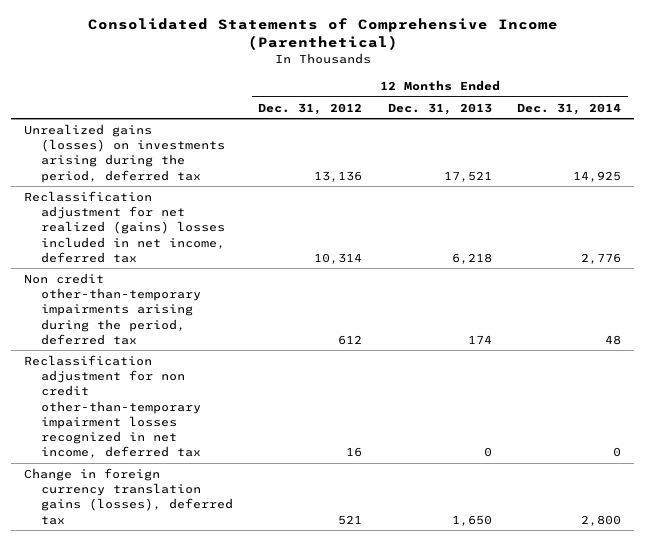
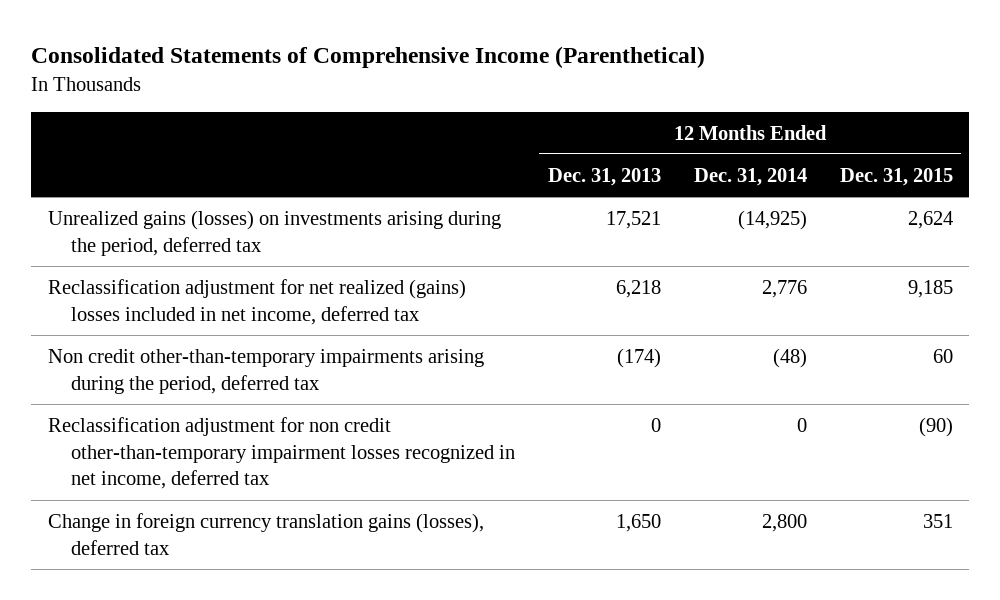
- | 12 Months Ended Dec. 31, 2012 | 12 Months Ended Dec. 31, 2013 | 12 Months Ended Dec. 31, 2014
+ | 12 Months Ended Dec. 31, 2013 | 12 Months Ended Dec. 31, 2014 | 12 Months Ended Dec. 31, 2015
- Unrealized gains (losses) on investments arising during the period, deferred tax | 13,136 | 17,521 | 14,925
+ Unrealized gains (losses) on investments arising during the period, deferred tax | 17,521 | (14,925) | 2,624
- Non credit other-than-temporary impairments arising during the period, deferred tax | 612 | 174 | 48
+ Non credit other-than-temporary impairments arising during the period, deferred tax | (174) | (48) | 60

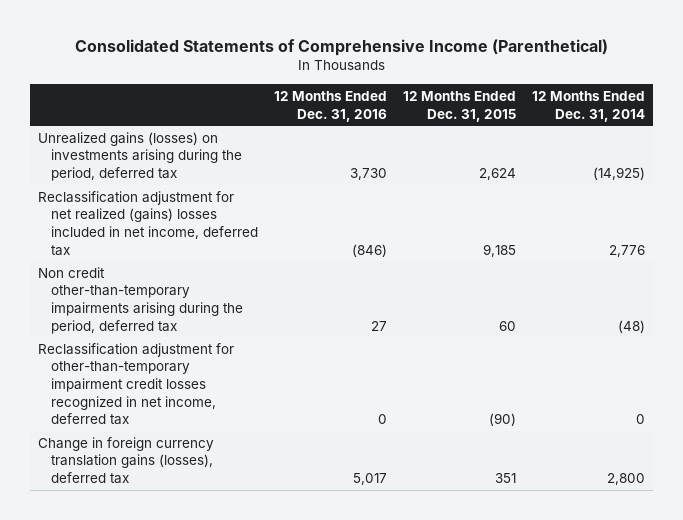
- | 12 Months Ended Dec. 31, 2013 | 12 Months Ended Dec. 31, 2014 | 12 Months Ended Dec. 31, 2015
+ | 12 Months Ended Dec. 31, 2016 | 12 Months Ended Dec. 31, 2015 | 12 Months Ended Dec. 31, 2014
- Reclassification adjustment for non credit other-than-temporary impairment losses recognized in net income, deferred tax | 0 | 0 | (90)
+ Reclassification adjustment for other-than-temporary impairment credit losses recognized in net income, deferred tax | 0 | (90) | 0

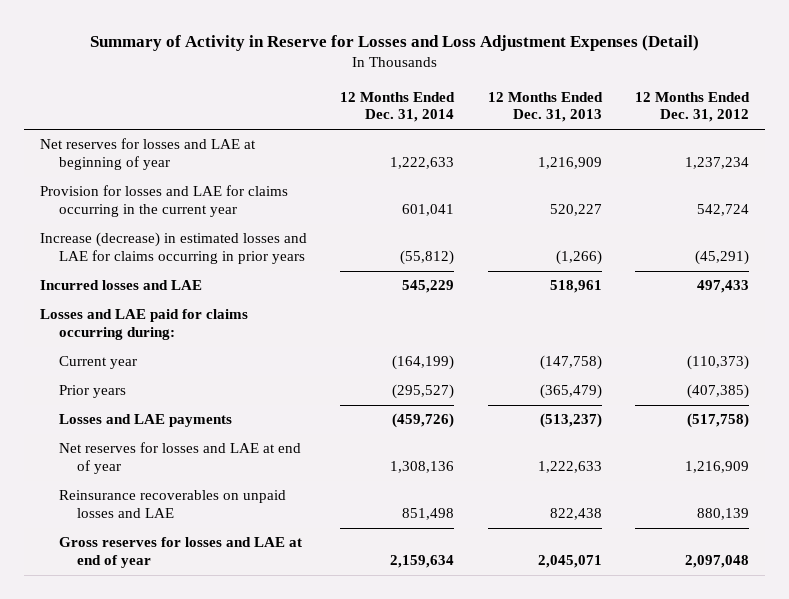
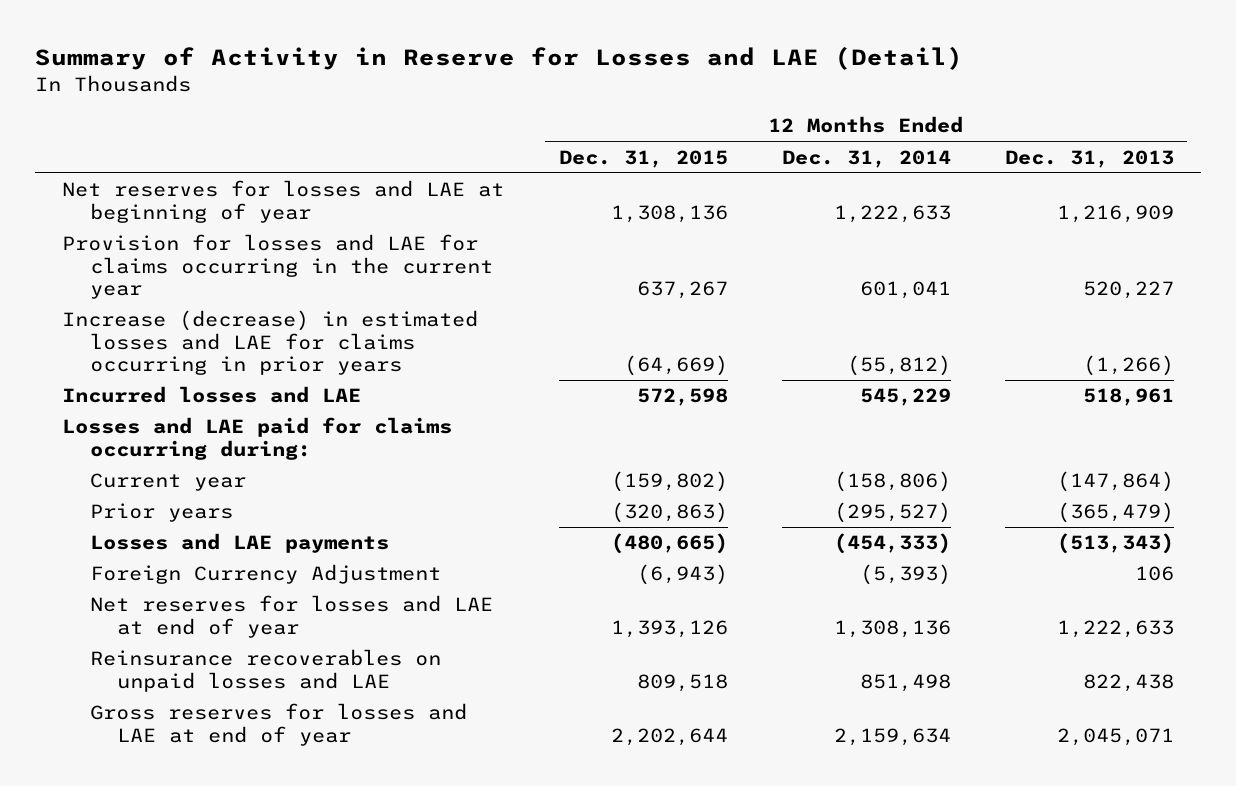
- Summary of Activity in Reserve for Losses and Loss Adjustment Expenses (Detail)
+ Summary of Activity in Reserve for Losses and LAE (Detail)
- | 12 Months Ended Dec. 31, 2014 | 12 Months Ended Dec. 31, 2013 | 12 Months Ended Dec. 31, 2012
+ | 12 Months Ended Dec. 31, 2015 | 12 Months Ended Dec. 31, 2014 | 12 Months Ended Dec. 31, 2013
- Current year | (164,199) | (147,758) | (110,373)
+ Current year | (159,802) | (158,806) | (147,864)
- Losses and LAE payments | (459,726) | (513,237) | (517,758)
+ Losses and LAE payments | (480,665) | (454,333) | (513,343)
+ Foreign Currency Adjustment | (6,943) | (5,393) | 106

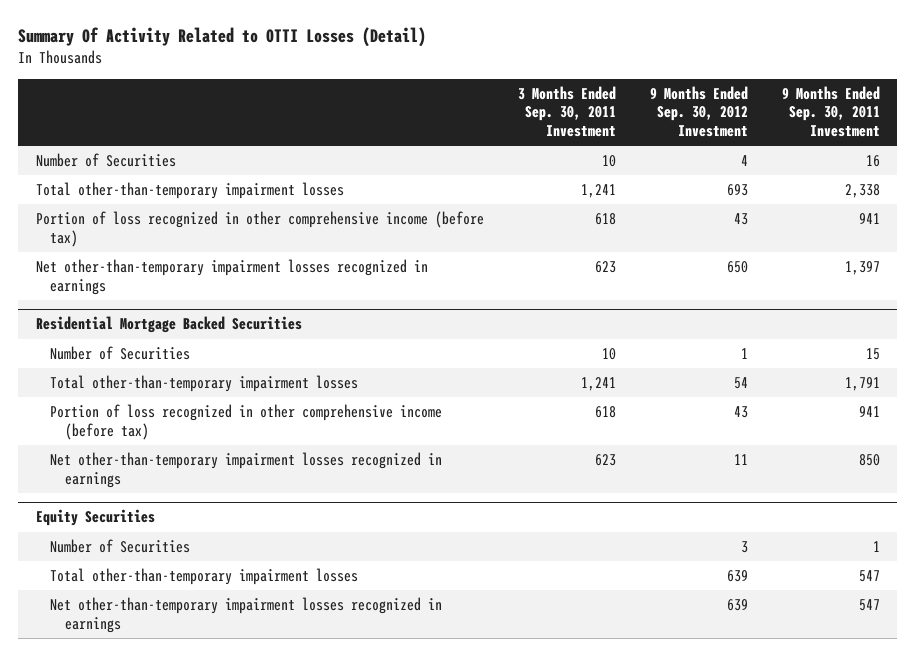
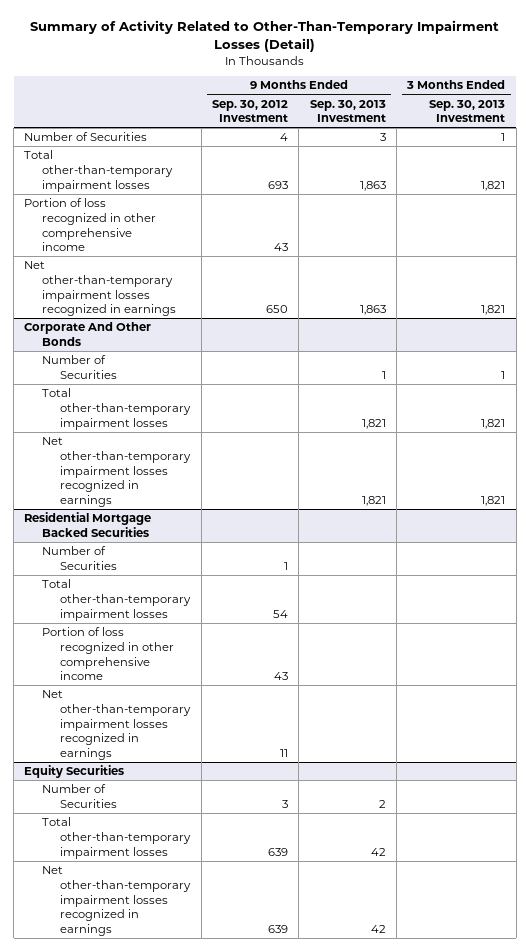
- Summary Of Activity Related to OTTI Losses (Detail)
+ Summary of Activity Related to Other-Than-Temporary Impairment Losses (Detail)
- | 3 Months Ended Sep. 30, 2011 Investment | 9 Months Ended Sep. 30, 2012 Investment | 9 Months Ended Sep. 30, 2011 Investment
+ | 9 Months Ended Sep. 30, 2012 Investment | 9 Months Ended Sep. 30, 2013 Investment | 3 Months Ended Sep. 30, 2013 Investment
- Portion of loss recognized in other comprehensive income (before tax) | 618 | 43 | 941
+ Portion of loss recognized in other comprehensive income | 43 | |
+ Corporate And Other Bonds
+ Number of Securities | | 1 | 1
+ Total other-than-temporary impairment losses | | 1,821 | 1,821
+ Net other-than-temporary impairment losses recognized in earnings | | 1,821 | 1,821
@ Residential Mortgage Backed Securities
- Portion of loss recognized in other comprehensive income (before tax) | 618 | 43 | 941
+ Portion of loss recognized in other comprehensive income | 43 | |

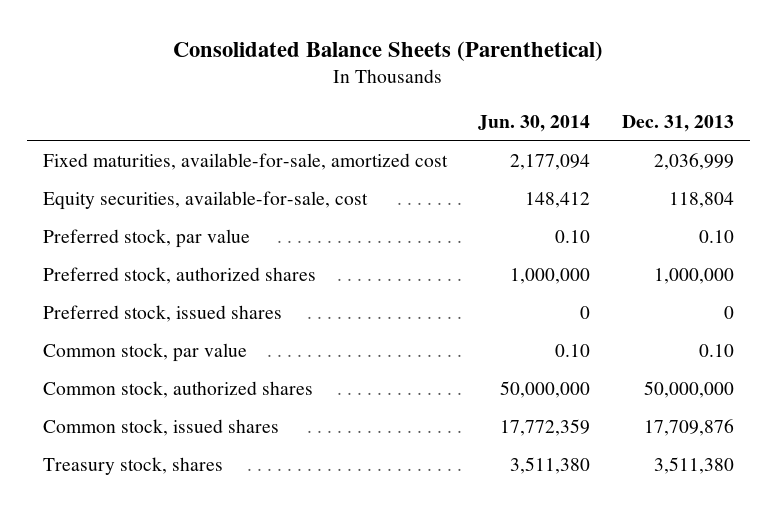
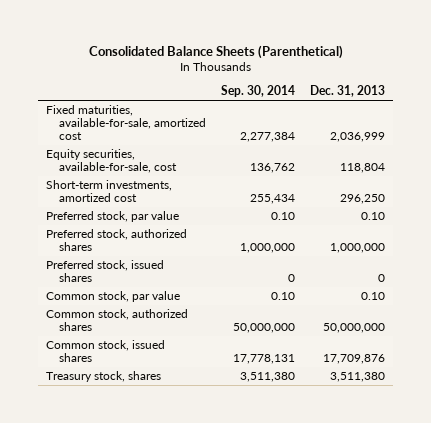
- | Jun. 30, 2014 | Dec. 31, 2013
+ | Sep. 30, 2014 | Dec. 31, 2013
+ Short-term investments, amortized cost | 255,434 | 296,250

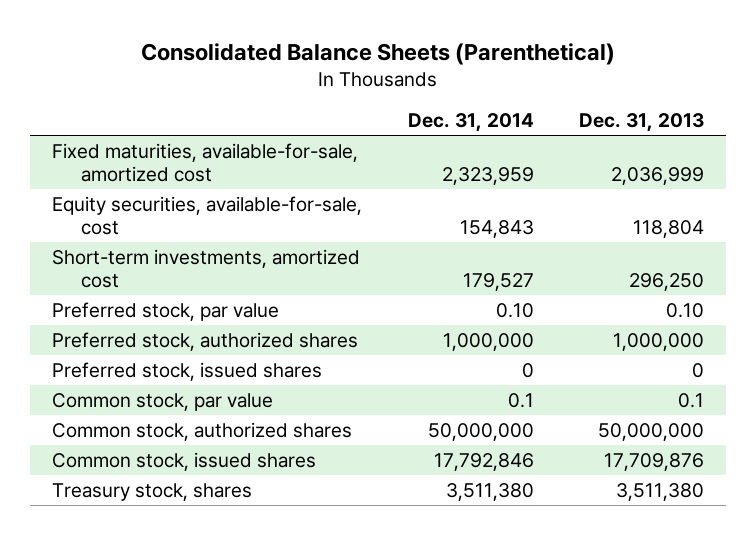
- | Sep. 30, 2014 | Dec. 31, 2013
+ | Dec. 31, 2014 | Dec. 31, 2013
- Common stock, par value | 0.10 | 0.10
+ Common stock, par value | 0.1 | 0.1

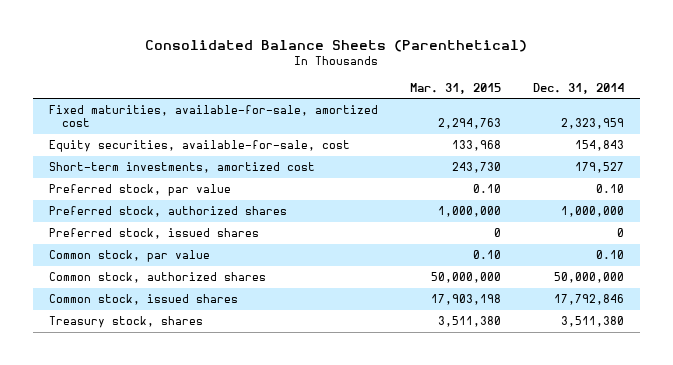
- | Dec. 31, 2014 | Dec. 31, 2013
+ | Mar. 31, 2015 | Dec. 31, 2014
- Common stock, par value | 0.1 | 0.1
+ Common stock, par value | 0.10 | 0.10

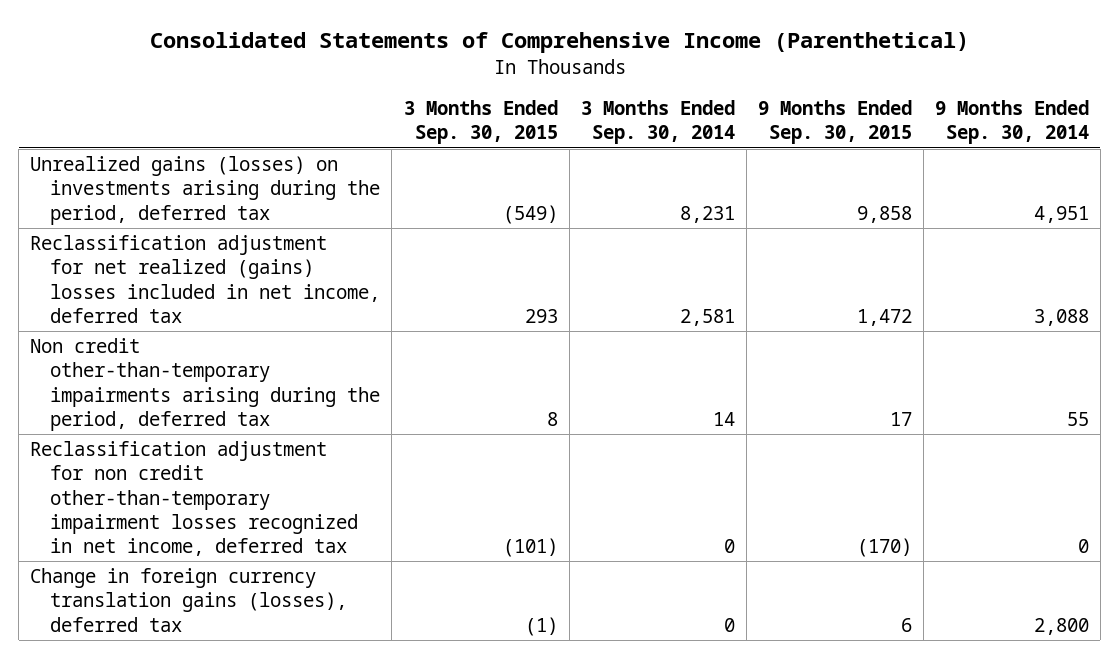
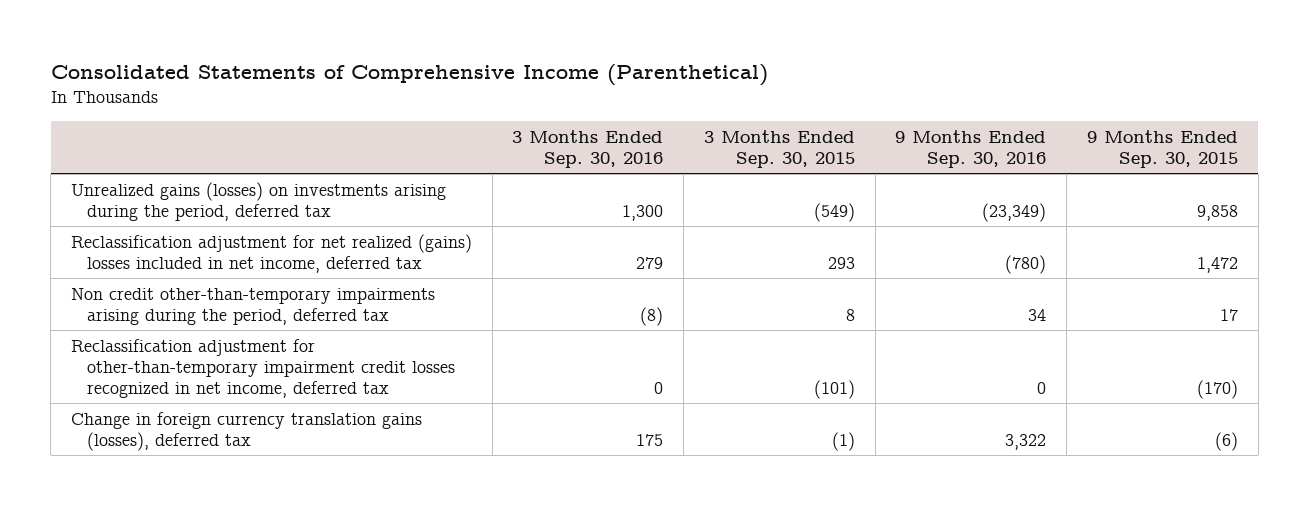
- | 3 Months Ended Sep. 30, 2015 | 3 Months Ended Sep. 30, 2014 | 9 Months Ended Sep. 30, 2015 | 9 Months Ended Sep. 30, 2014
+ | 3 Months Ended Sep. 30, 2016 | 3 Months Ended Sep. 30, 2015 | 9 Months Ended Sep. 30, 2016 | 9 Months Ended Sep. 30, 2015
- Reclassification adjustment for non credit other-than-temporary impairment losses recognized in net income, deferred tax | (101) | 0 | (170) | 0
- Change in foreign currency translation gains (losses), deferred tax | (1) | 0 | 6 | 2,800
+ Reclassification adjustment for other-than-temporary impairment credit losses recognized in net income, deferred tax | 0 | (101) | 0 | (170)
+ Change in foreign currency translation gains (losses), deferred tax | 175 | (1) | 3,322 | (6)

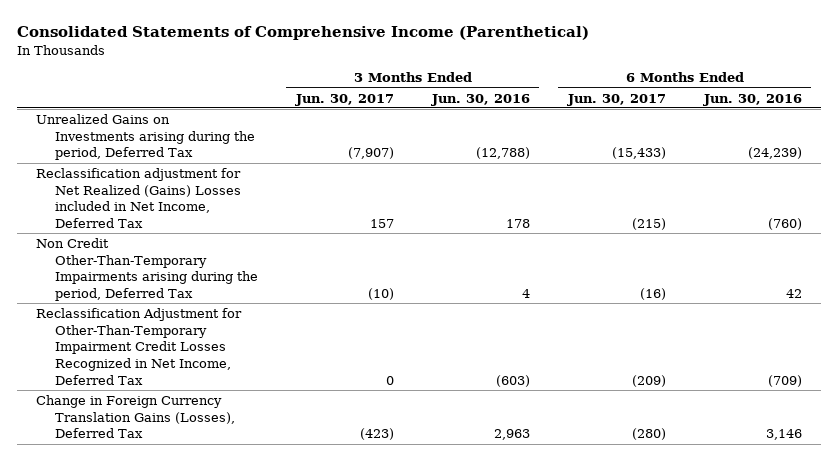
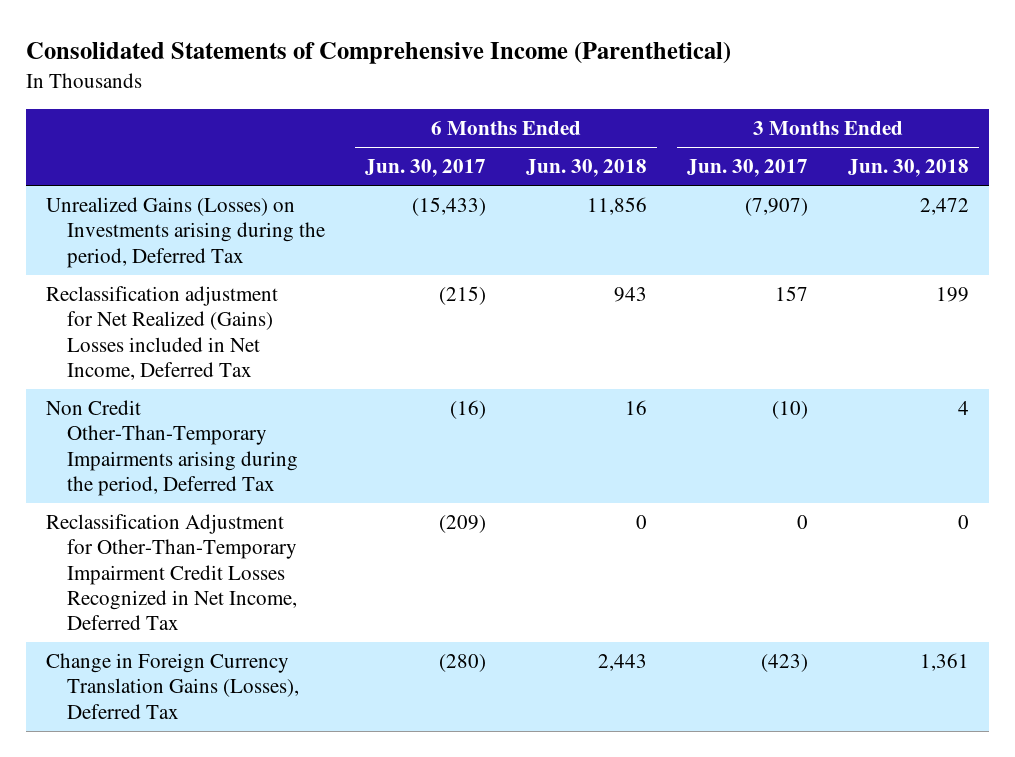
- | 3 Months Ended Jun. 30, 2017 | 3 Months Ended Jun. 30, 2016 | 6 Months Ended Jun. 30, 2017 | 6 Months Ended Jun. 30, 2016
+ | 6 Months Ended Jun. 30, 2017 | 6 Months Ended Jun. 30, 2018 | 3 Months Ended Jun. 30, 2017 | 3 Months Ended Jun. 30, 2018
- Unrealized Gains on Investments arising during the period, Deferred Tax | (7,907) | (12,788) | (15,433) | (24,239)
+ Unrealized Gains (Losses) on Investments arising during the period, Deferred Tax | (15,433) | 11,856 | (7,907) | 2,472

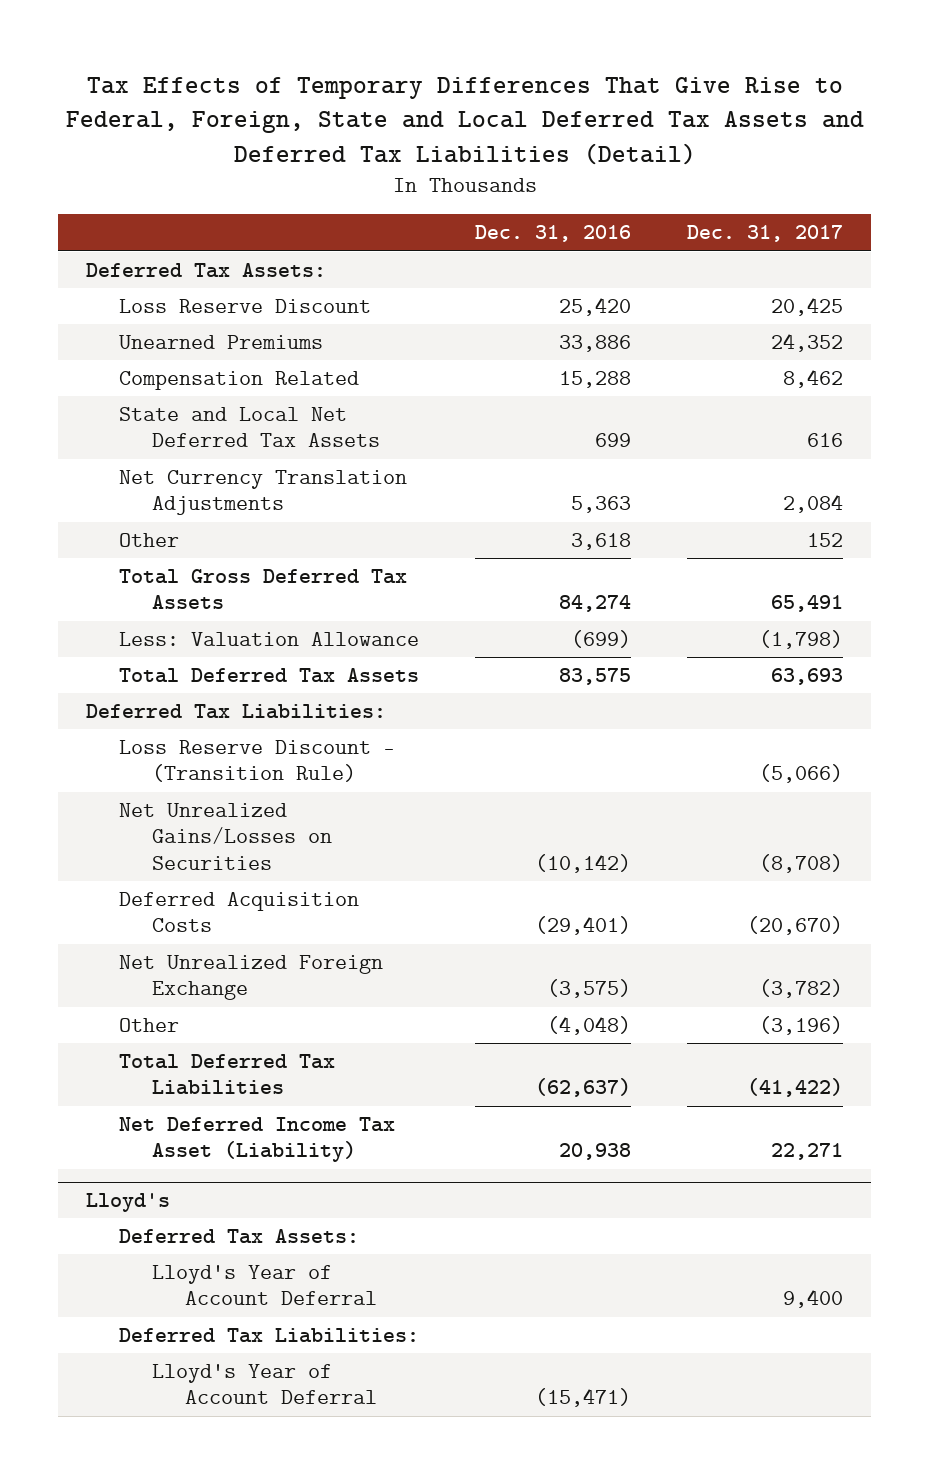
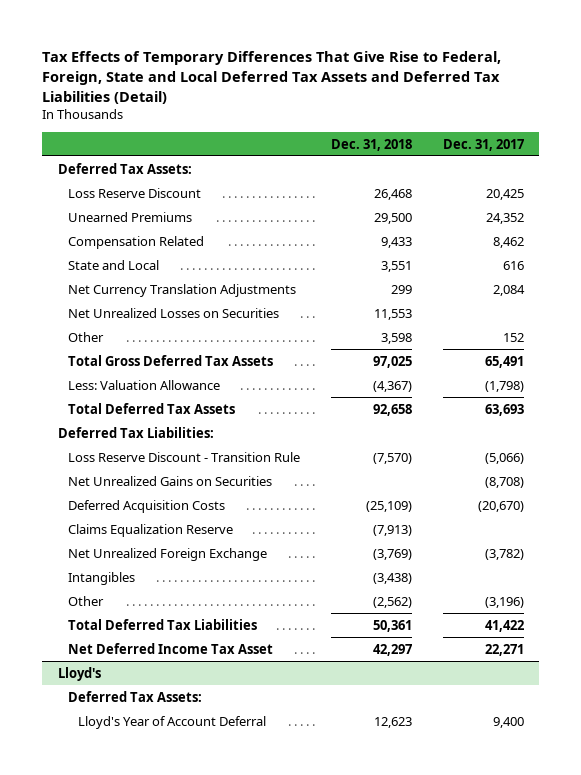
- | Dec. 31, 2016 | Dec. 31, 2017
+ | Dec. 31, 2018 | Dec. 31, 2017
- State and Local Net Deferred Tax Assets | 699 | 616
+ State and Local | 3,551 | 616
+ Net Unrealized Losses on Securities | 11,553 |
- Loss Reserve Discount - (Transition Rule) | | (5,066)
- Net Unrealized Gains/Losses on Securities | (10,142) | (8,708)
+ Loss Reserve Discount - Transition Rule | (7,570) | (5,066)
+ Net Unrealized Gains on Securities | | (8,708)
+ Claims Equalization Reserve | (7,913) |
+ Intangibles | (3,438) |
- Total Deferred Tax Liabilities | (62,637) | (41,422)
- Net Deferred Income Tax Asset (Liability) | 20,938 | 22,271
+ Total Deferred Tax Liabilities | 50,361 | 41,422
+ Net Deferred Income Tax Asset | 42,297 | 22,271
@ Lloyd's
- Deferred Tax Liabilities:
- Lloyd's Year of Account Deferral | (15,471) |

